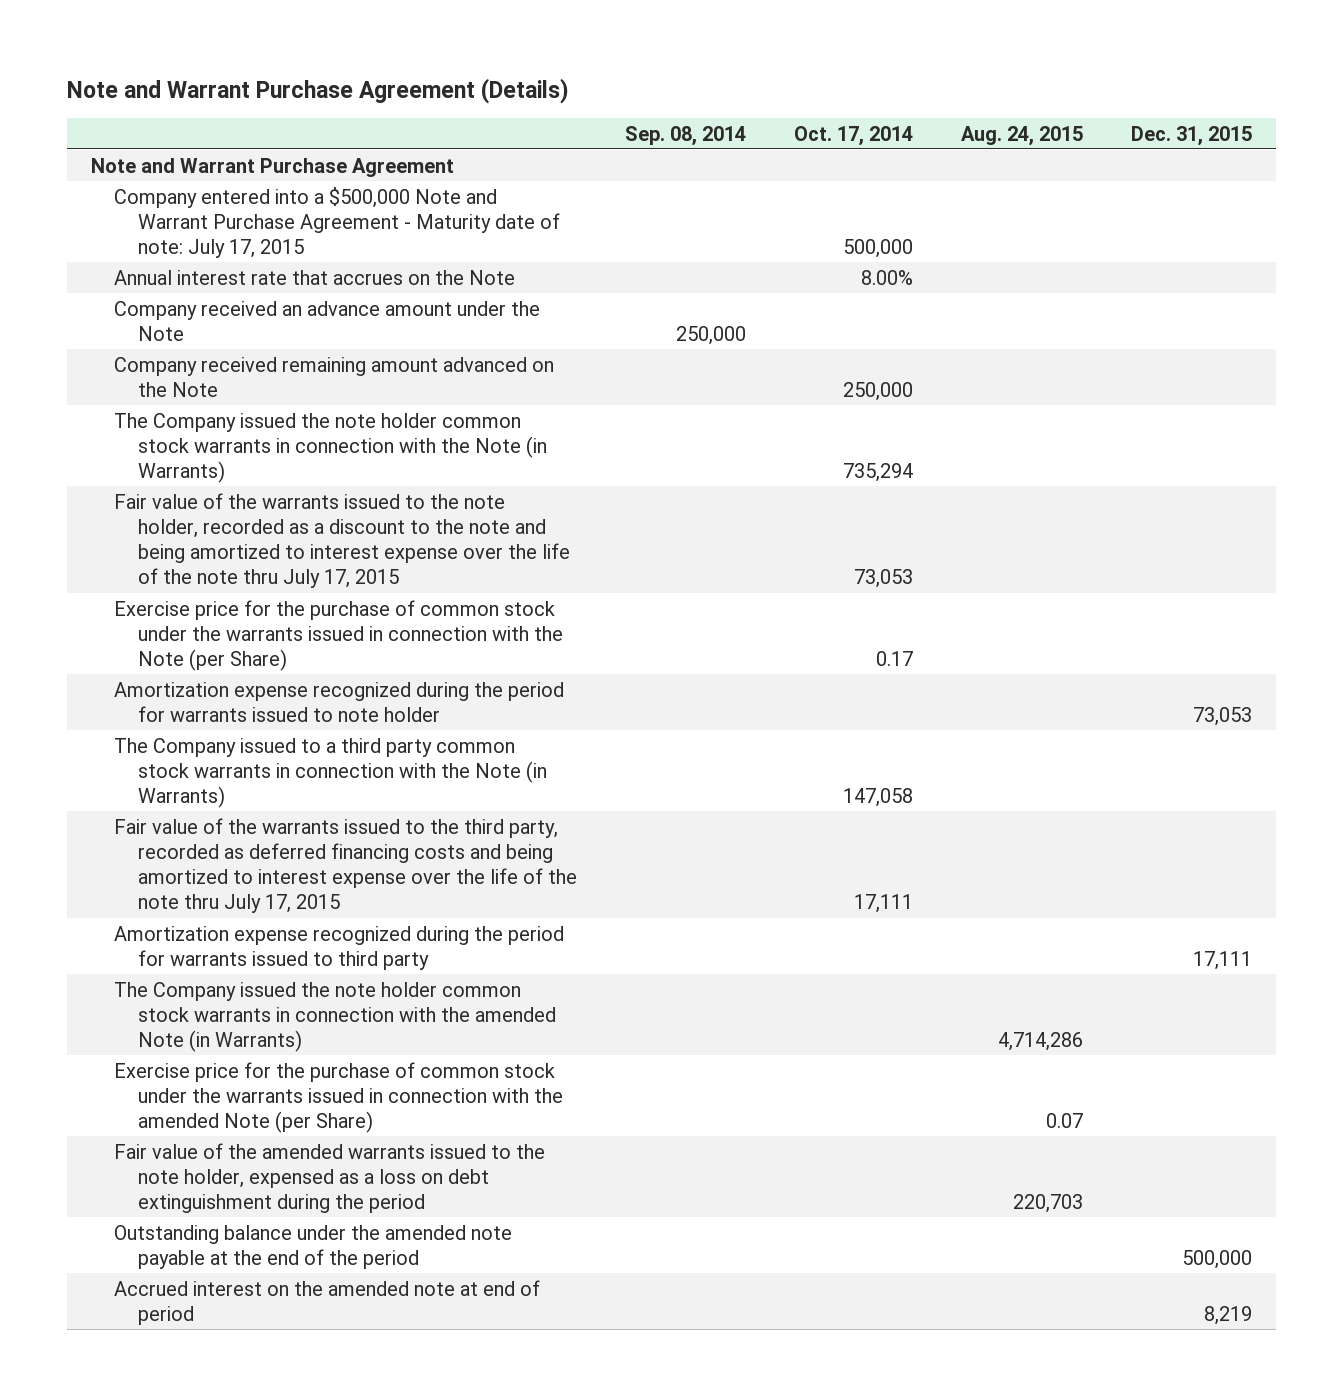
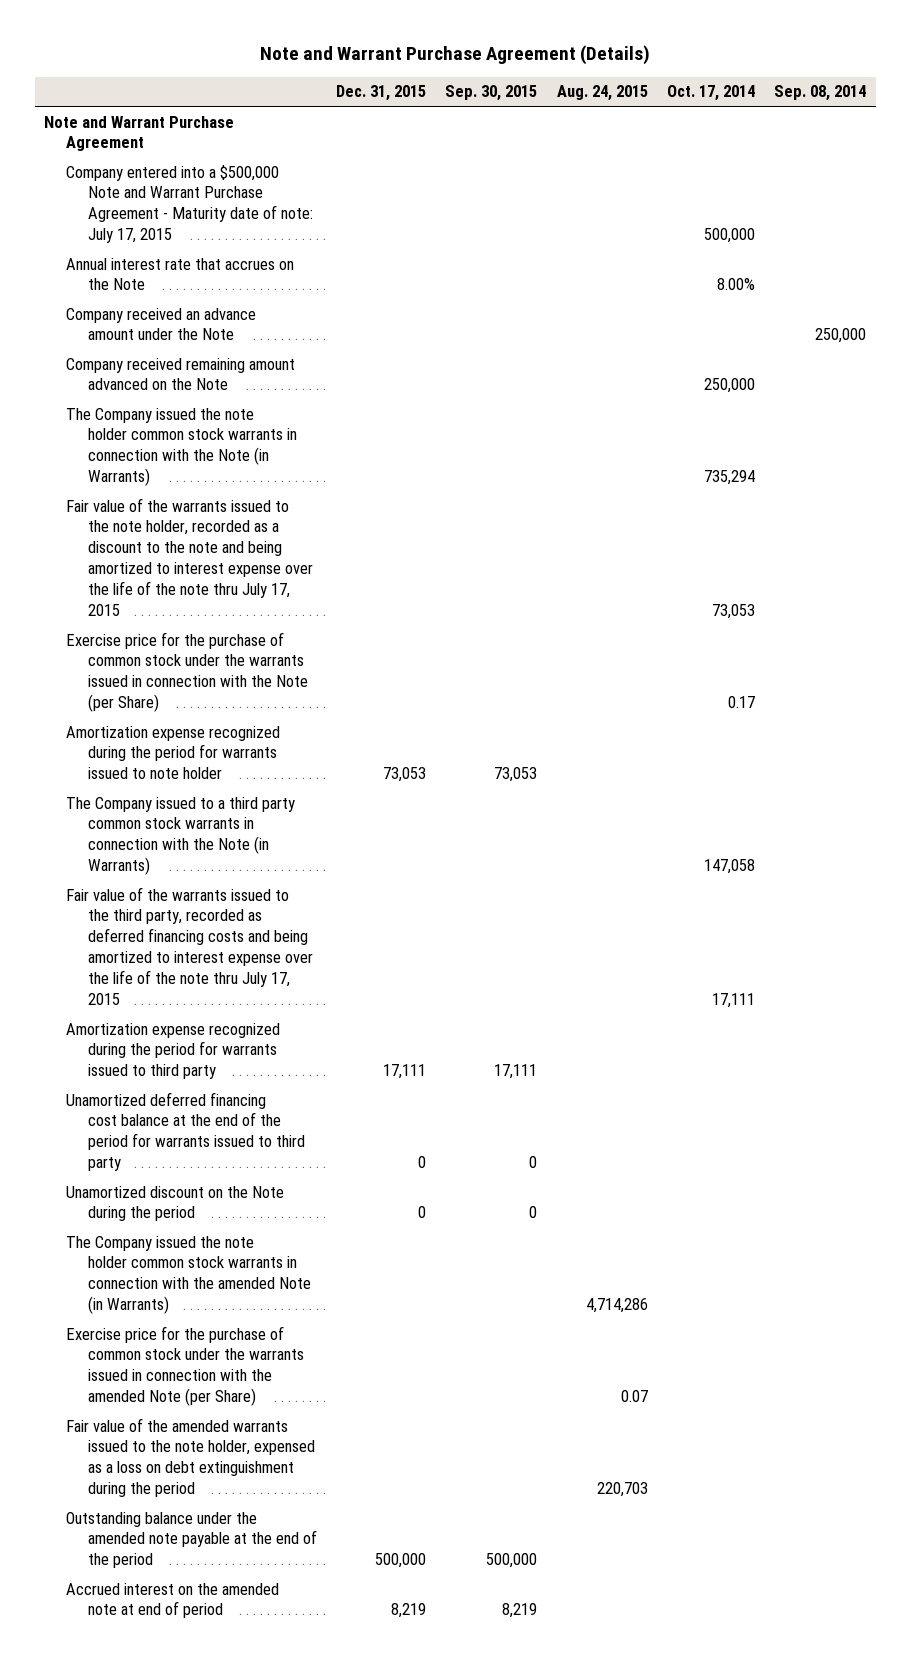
- | Sep. 08, 2014 | Oct. 17, 2014 | Aug. 24, 2015 | Dec. 31, 2015
+ | Dec. 31, 2015 | Sep. 30, 2015 | Aug. 24, 2015 | Oct. 17, 2014 | Sep. 08, 2014
+ Unamortized deferred financing cost balance at the end of the period for warrants issued to third party | 0 | 0 | | |
+ Unamortized discount on the Note during the period | 0 | 0 | | |

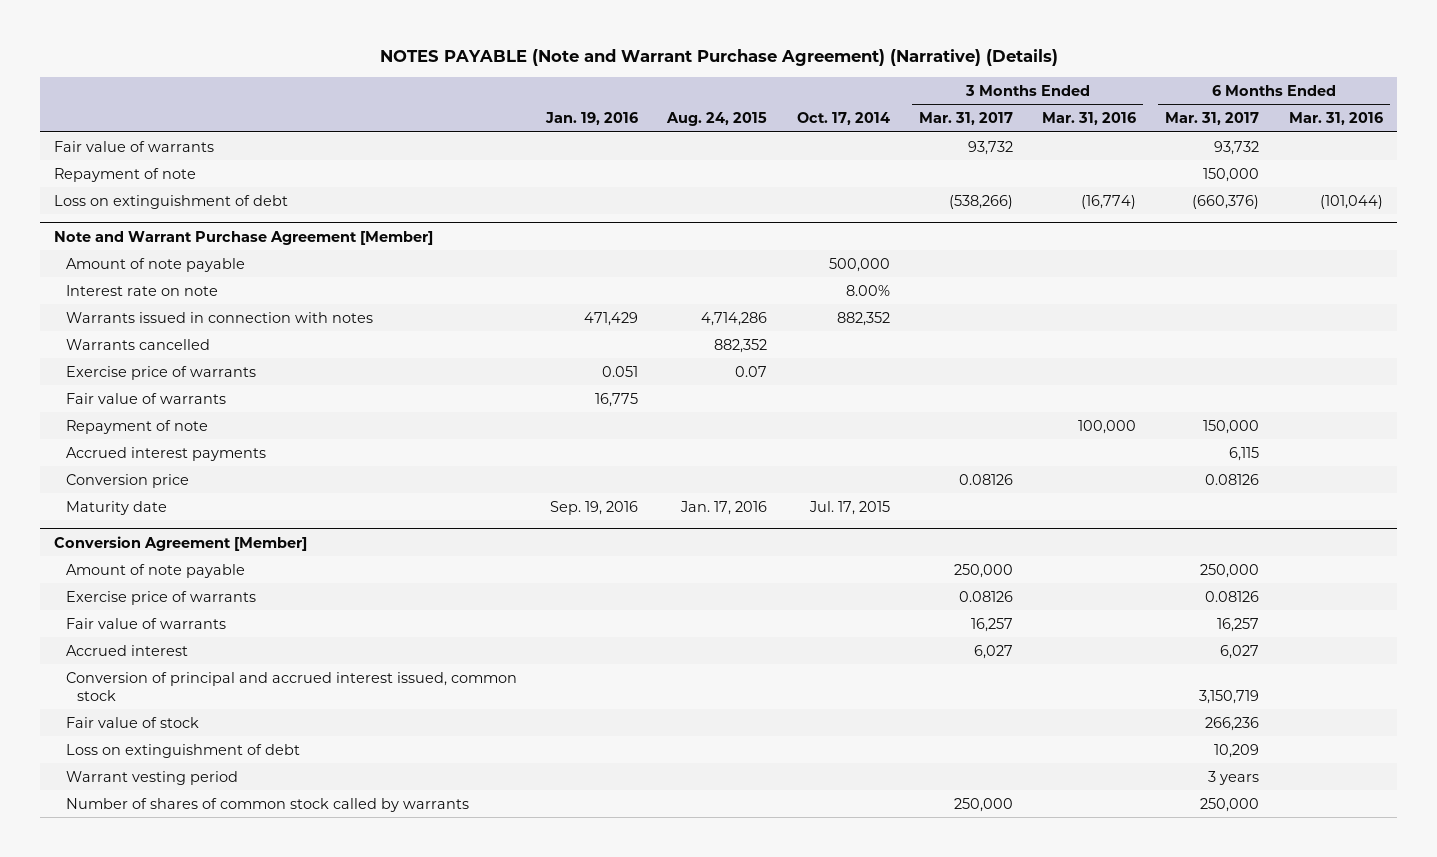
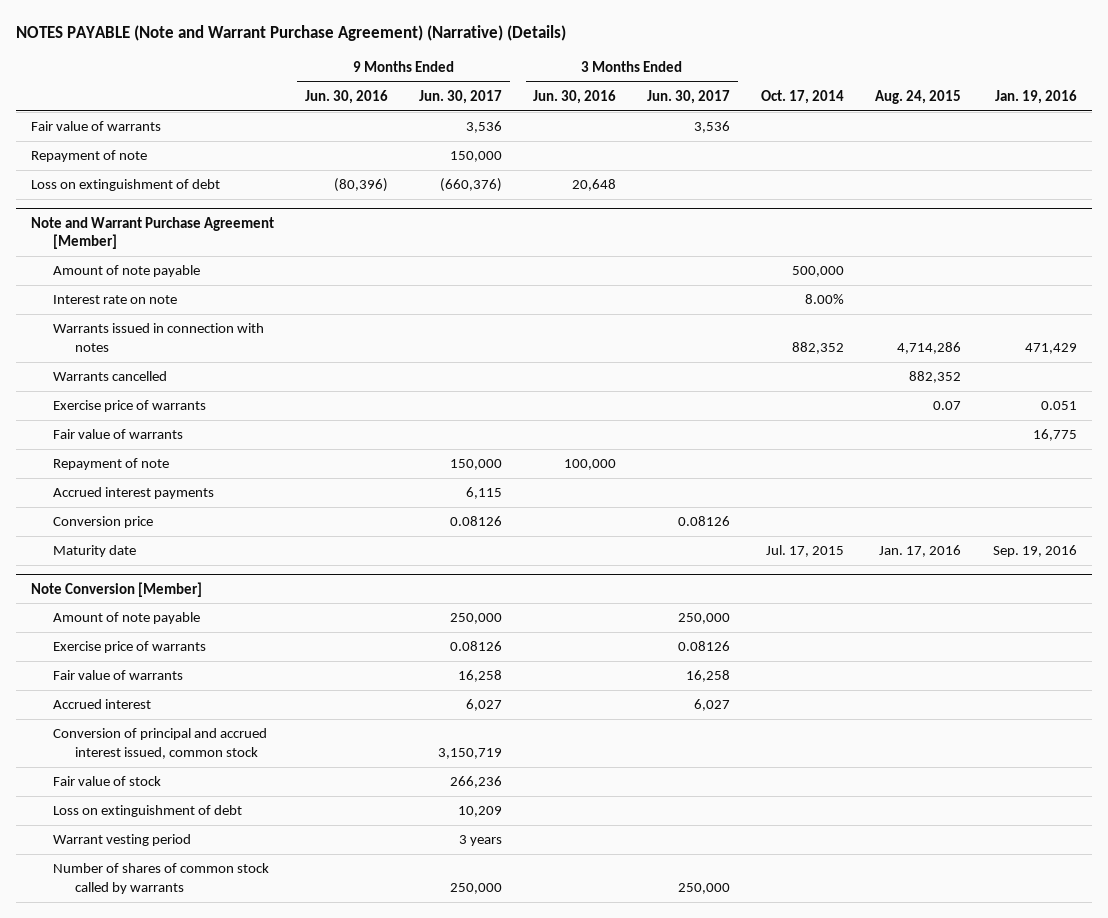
- | Jan. 19, 2016 | Aug. 24, 2015 | Oct. 17, 2014 | 3 Months Ended Mar. 31, 2017 | 3 Months Ended Mar. 31, 2016 | 6 Months Ended Mar. 31, 2017 | 6 Months Ended Mar. 31, 2016
+ | 9 Months Ended Jun. 30, 2016 | 9 Months Ended Jun. 30, 2017 | 3 Months Ended Jun. 30, 2016 | 3 Months Ended Jun. 30, 2017 | Oct. 17, 2014 | Aug. 24, 2015 | Jan. 19, 2016
- Conversion Agreement [Member]
+ Note Conversion [Member]

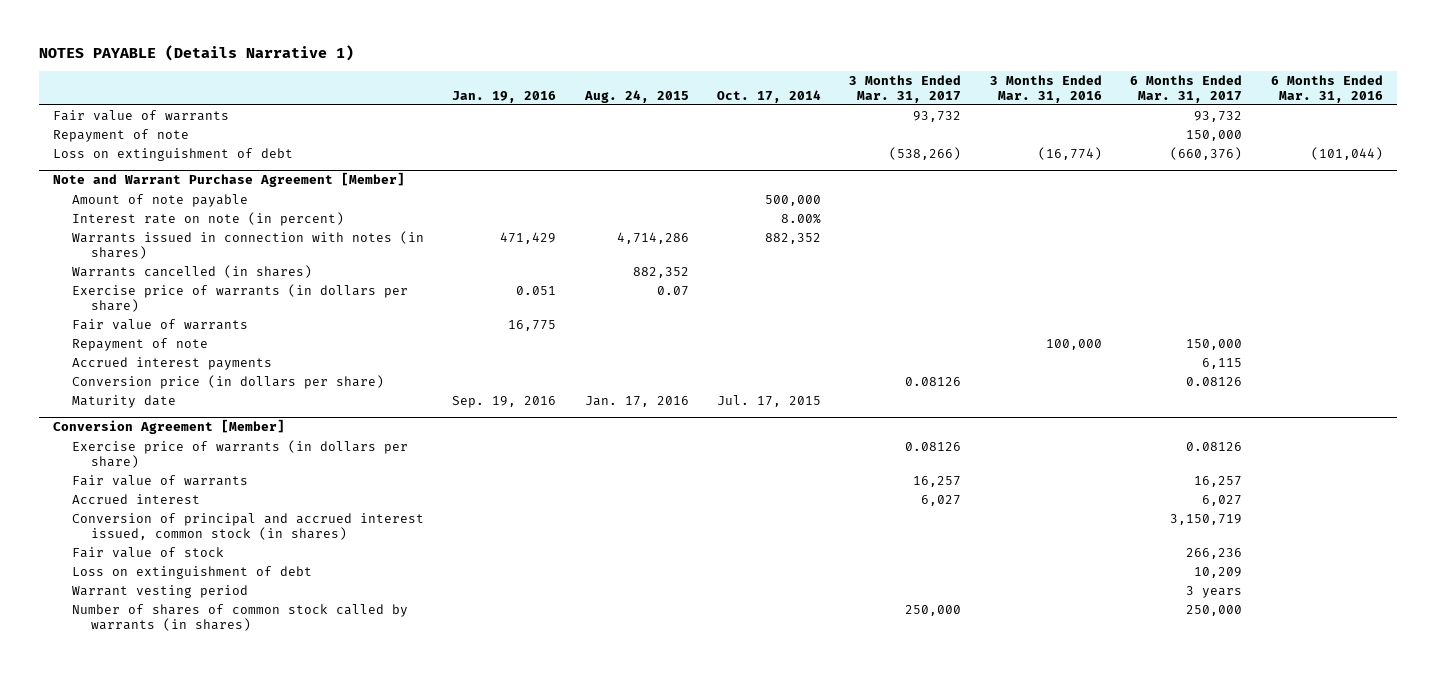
- NOTES PAYABLE (Note and Warrant Purchase Agreement) (Narrative) (Details)
+ NOTES PAYABLE (Details Narrative 1)
- | 9 Months Ended Jun. 30, 2016 | 9 Months Ended Jun. 30, 2017 | 3 Months Ended Jun. 30, 2016 | 3 Months Ended Jun. 30, 2017 | Oct. 17, 2014 | Aug. 24, 2015 | Jan. 19, 2016
+ | Jan. 19, 2016 | Aug. 24, 2015 | Oct. 17, 2014 | 3 Months Ended Mar. 31, 2017 | 3 Months Ended Mar. 31, 2016 | 6 Months Ended Mar. 31, 2017 | 6 Months Ended Mar. 31, 2016
@ Note and Warrant Purchase Agreement [Member]
- Interest rate on note | | | | | 8.00% | |
- Warrants issued in connection with notes | | | | | 882,352 | 4,714,286 | 471,429
- Warrants cancelled | | | | | | 882,352 |
- Exercise price of warrants | | | | | | 0.07 | 0.051
+ Interest rate on note (in percent) | | | 8.00% | | | |
+ Warrants issued in connection with notes (in shares) | 471,429 | 4,714,286 | 882,352 | | | |
+ Warrants cancelled (in shares) | | 882,352 | | | | |
+ Exercise price of warrants (in dollars per share) | 0.051 | 0.07 | | | | |
- Conversion price | | 0.08126 | | 0.08126 | | |
+ Conversion price (in dollars per share) | | | | 0.08126 | | 0.08126 |
- Note Conversion [Member]
- Amount of note payable | | 250,000 | | 250,000 | | |
- Exercise price of warrants | | 0.08126 | | 0.08126 | | |
+ Conversion Agreement [Member]
+ Exercise price of warrants (in dollars per share) | | | | 0.08126 | | 0.08126 |
- Conversion of principal and accrued interest issued, common stock | | 3,150,719 | | | | |
+ Conversion of principal and accrued interest issued, common stock (in shares) | | | | | | 3,150,719 |
- Number of shares of common stock called by warrants | | 250,000 | | 250,000 | | |
+ Number of shares of common stock called by warrants (in shares) | | | | 250,000 | | 250,000 |

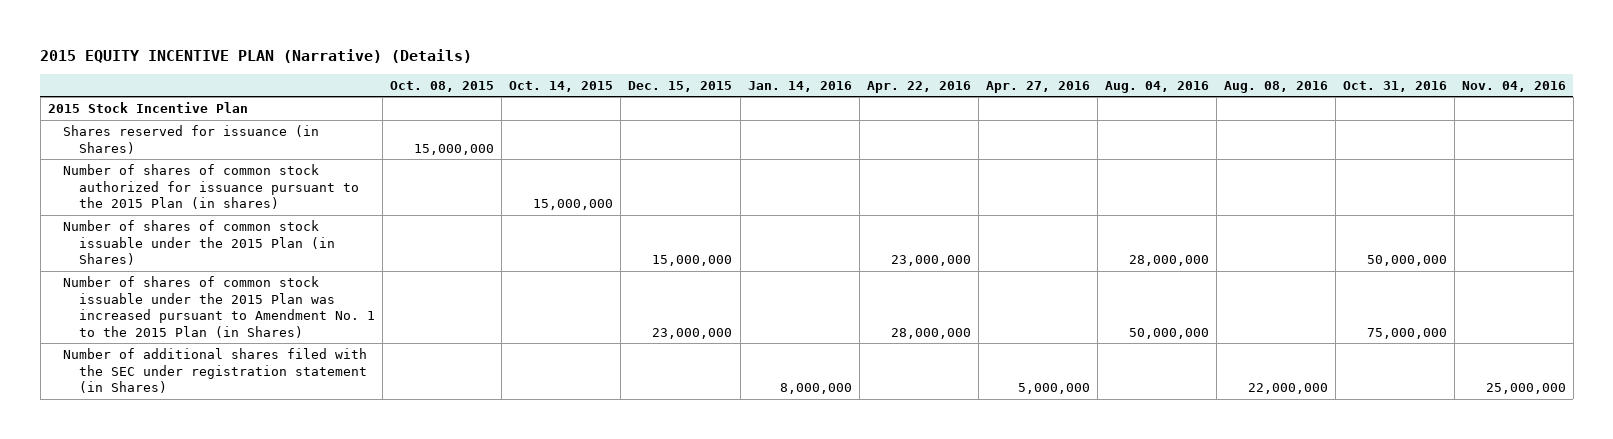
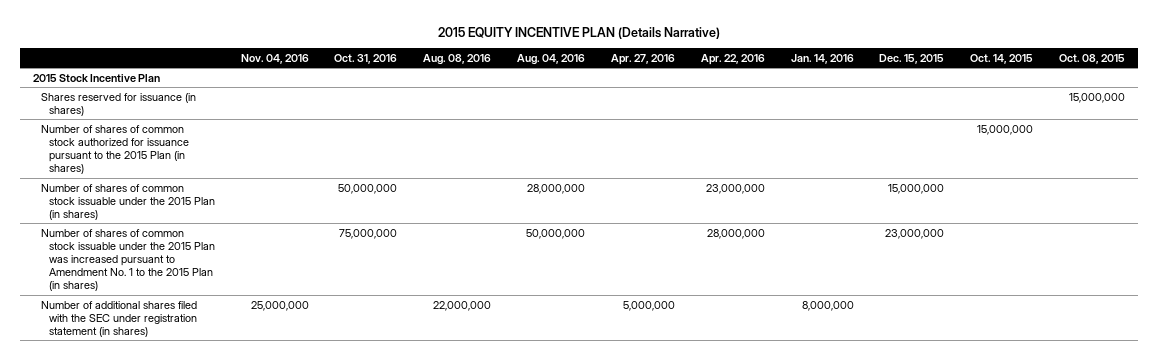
- 2015 EQUITY INCENTIVE PLAN (Narrative) (Details)
+ 2015 EQUITY INCENTIVE PLAN (Details Narrative)
- | Oct. 08, 2015 | Oct. 14, 2015 | Dec. 15, 2015 | Jan. 14, 2016 | Apr. 22, 2016 | Apr. 27, 2016 | Aug. 04, 2016 | Aug. 08, 2016 | Oct. 31, 2016 | Nov. 04, 2016
+ | Nov. 04, 2016 | Oct. 31, 2016 | Aug. 08, 2016 | Aug. 04, 2016 | Apr. 27, 2016 | Apr. 22, 2016 | Jan. 14, 2016 | Dec. 15, 2015 | Oct. 14, 2015 | Oct. 08, 2015
- Shares reserved for issuance (in Shares) | 15,000,000 | | | | | | | | |
+ Shares reserved for issuance (in shares) | | | | | | | | | | 15,000,000
- Number of shares of common stock issuable under the 2015 Plan (in Shares) | | | 15,000,000 | | 23,000,000 | | 28,000,000 | | 50,000,000 |
- Number of shares of common stock issuable under the 2015 Plan was increased pursuant to Amendment No. 1 to the 2015 Plan (in Shares) | | | 23,000,000 | | 28,000,000 | | 50,000,000 | | 75,000,000 |
- Number of additional shares filed with the SEC under registration statement (in Shares) | | | | 8,000,000 | | 5,000,000 | | 22,000,000 | | 25,000,000
+ Number of shares of common stock issuable under the 2015 Plan (in shares) | | 50,000,000 | | 28,000,000 | | 23,000,000 | | 15,000,000 | |
+ Number of shares of common stock issuable under the 2015 Plan was increased pursuant to Amendment No. 1 to the 2015 Plan (in shares) | | 75,000,000 | | 50,000,000 | | 28,000,000 | | 23,000,000 | |
+ Number of additional shares filed with the SEC under registration statement (in shares) | 25,000,000 | | 22,000,000 | | 5,000,000 | | 8,000,000 | | |

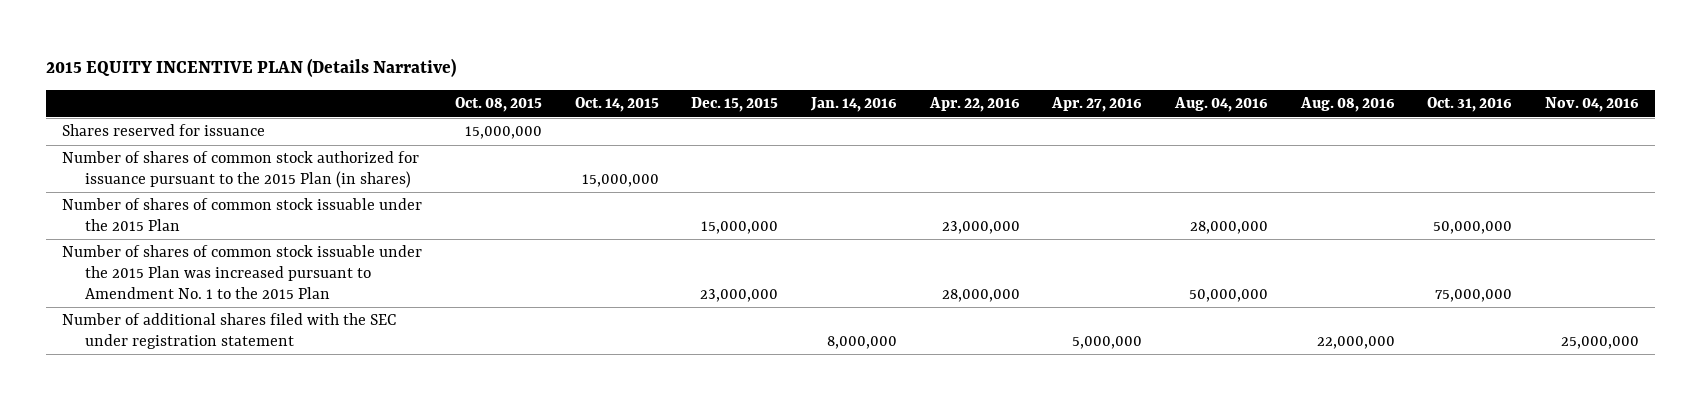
- | Nov. 04, 2016 | Oct. 31, 2016 | Aug. 08, 2016 | Aug. 04, 2016 | Apr. 27, 2016 | Apr. 22, 2016 | Jan. 14, 2016 | Dec. 15, 2015 | Oct. 14, 2015 | Oct. 08, 2015
+ | Oct. 08, 2015 | Oct. 14, 2015 | Dec. 15, 2015 | Jan. 14, 2016 | Apr. 22, 2016 | Apr. 27, 2016 | Aug. 04, 2016 | Aug. 08, 2016 | Oct. 31, 2016 | Nov. 04, 2016
- 2015 Stock Incentive Plan
- Shares reserved for issuance (in shares) | | | | | | | | | | 15,000,000
+ Shares reserved for issuance | 15,000,000 | | | | | | | | |
- Number of shares of common stock issuable under the 2015 Plan (in shares) | | 50,000,000 | | 28,000,000 | | 23,000,000 | | 15,000,000 | |
- Number of shares of common stock issuable under the 2015 Plan was increased pursuant to Amendment No. 1 to the 2015 Plan (in shares) | | 75,000,000 | | 50,000,000 | | 28,000,000 | | 23,000,000 | |
- Number of additional shares filed with the SEC under registration statement (in shares) | 25,000,000 | | 22,000,000 | | 5,000,000 | | 8,000,000 | | |
+ Number of shares of common stock issuable under the 2015 Plan | | | 15,000,000 | | 23,000,000 | | 28,000,000 | | 50,000,000 |
+ Number of shares of common stock issuable under the 2015 Plan was increased pursuant to Amendment No. 1 to the 2015 Plan | | | 23,000,000 | | 28,000,000 | | 50,000,000 | | 75,000,000 |
+ Number of additional shares filed with the SEC under registration statement | | | | 8,000,000 | | 5,000,000 | | 22,000,000 | | 25,000,000

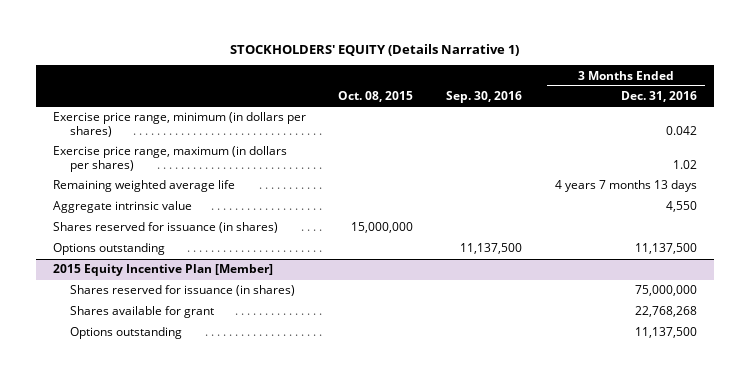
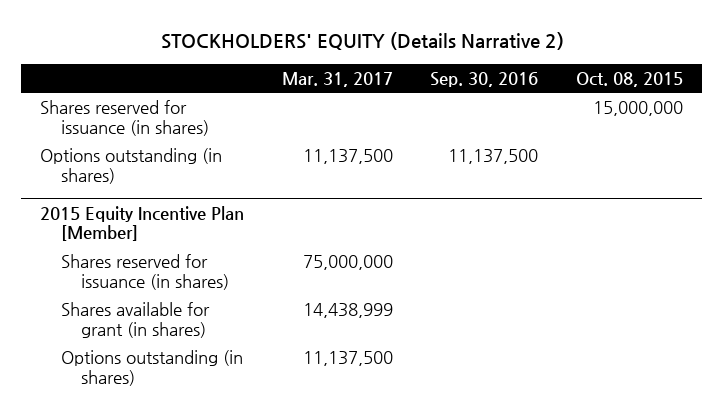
- STOCKHOLDERS' EQUITY (Details Narrative 1)
+ STOCKHOLDERS' EQUITY (Details Narrative 2)
- | Oct. 08, 2015 | Sep. 30, 2016 | 3 Months Ended Dec. 31, 2016
+ | Mar. 31, 2017 | Sep. 30, 2016 | Oct. 08, 2015
- Exercise price range, minimum (in dollars per shares) | | | 0.042
- Exercise price range, maximum (in dollars per shares) | | | 1.02
- Remaining weighted average life | | | 4 years 7 months 13 days
- Aggregate intrinsic value | | | 4,550
- Options outstanding | | 11,137,500 | 11,137,500
+ Options outstanding (in shares) | 11,137,500 | 11,137,500 |
@ 2015 Equity Incentive Plan [Member]
- Shares available for grant | | | 22,768,268
- Options outstanding | | | 11,137,500
+ Shares available for grant (in shares) | 14,438,999 | |
+ Options outstanding (in shares) | 11,137,500 | |

